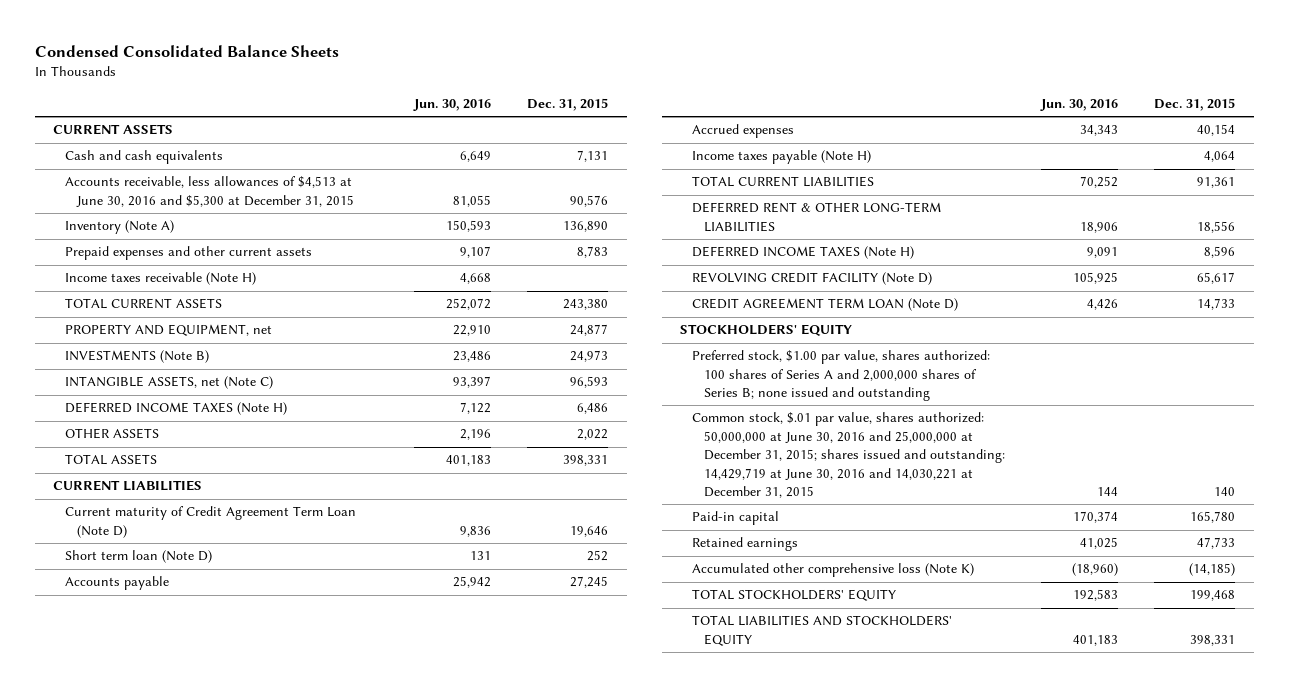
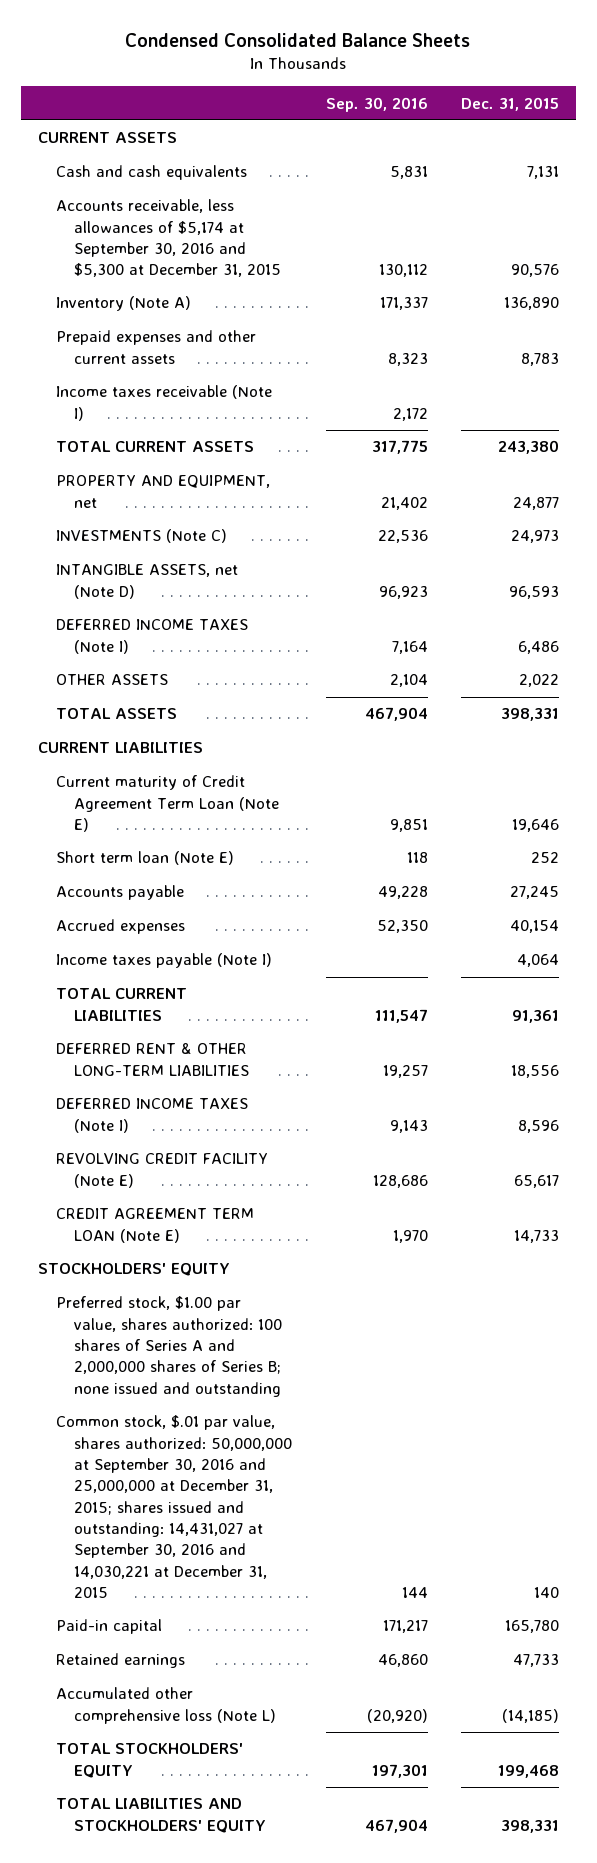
- | Jun. 30, 2016 | Dec. 31, 2015
+ | Sep. 30, 2016 | Dec. 31, 2015
- Accounts receivable, less allowances of $4,513 at June 30, 2016 and $5,300 at December 31, 2015 | 81,055 | 90,576
+ Accounts receivable, less allowances of $5,174 at September 30, 2016 and $5,300 at December 31, 2015 | 130,112 | 90,576
- Income taxes receivable (Note H) | 4,668 |
+ Income taxes receivable (Note I) | 2,172 |
- INVESTMENTS (Note B) | 23,486 | 24,973
- INTANGIBLE ASSETS, net (Note C) | 93,397 | 96,593
- DEFERRED INCOME TAXES (Note H) | 7,122 | 6,486
+ INVESTMENTS (Note C) | 22,536 | 24,973
+ INTANGIBLE ASSETS, net (Note D) | 96,923 | 96,593
+ DEFERRED INCOME TAXES (Note I) | 7,164 | 6,486
- Current maturity of Credit Agreement Term Loan (Note D) | 9,836 | 19,646
- Short term loan (Note D) | 131 | 252
+ Current maturity of Credit Agreement Term Loan (Note E) | 9,851 | 19,646
+ Short term loan (Note E) | 118 | 252
- Income taxes payable (Note H) | | 4,064
+ Income taxes payable (Note I) | | 4,064
- DEFERRED INCOME TAXES (Note H) | 9,091 | 8,596
- REVOLVING CREDIT FACILITY (Note D) | 105,925 | 65,617
- CREDIT AGREEMENT TERM LOAN (Note D) | 4,426 | 14,733
+ DEFERRED INCOME TAXES (Note I) | 9,143 | 8,596
+ REVOLVING CREDIT FACILITY (Note E) | 128,686 | 65,617
+ CREDIT AGREEMENT TERM LOAN (Note E) | 1,970 | 14,733
- Common stock, $.01 par value, shares authorized: 50,000,000 at June 30, 2016 and 25,000,000 at December 31, 2015; shares issued and outstanding: 14,429,719 at June 30, 2016 and 14,030,221 at December 31, 2015 | 144 | 140
+ Common stock, $.01 par value, shares authorized: 50,000,000 at September 30, 2016 and 25,000,000 at December 31, 2015; shares issued and outstanding: 14,431,027 at September 30, 2016 and 14,030,221 at December 31, 2015 | 144 | 140
- Accumulated other comprehensive loss (Note K) | (18,960) | (14,185)
+ Accumulated other comprehensive loss (Note L) | (20,920) | (14,185)

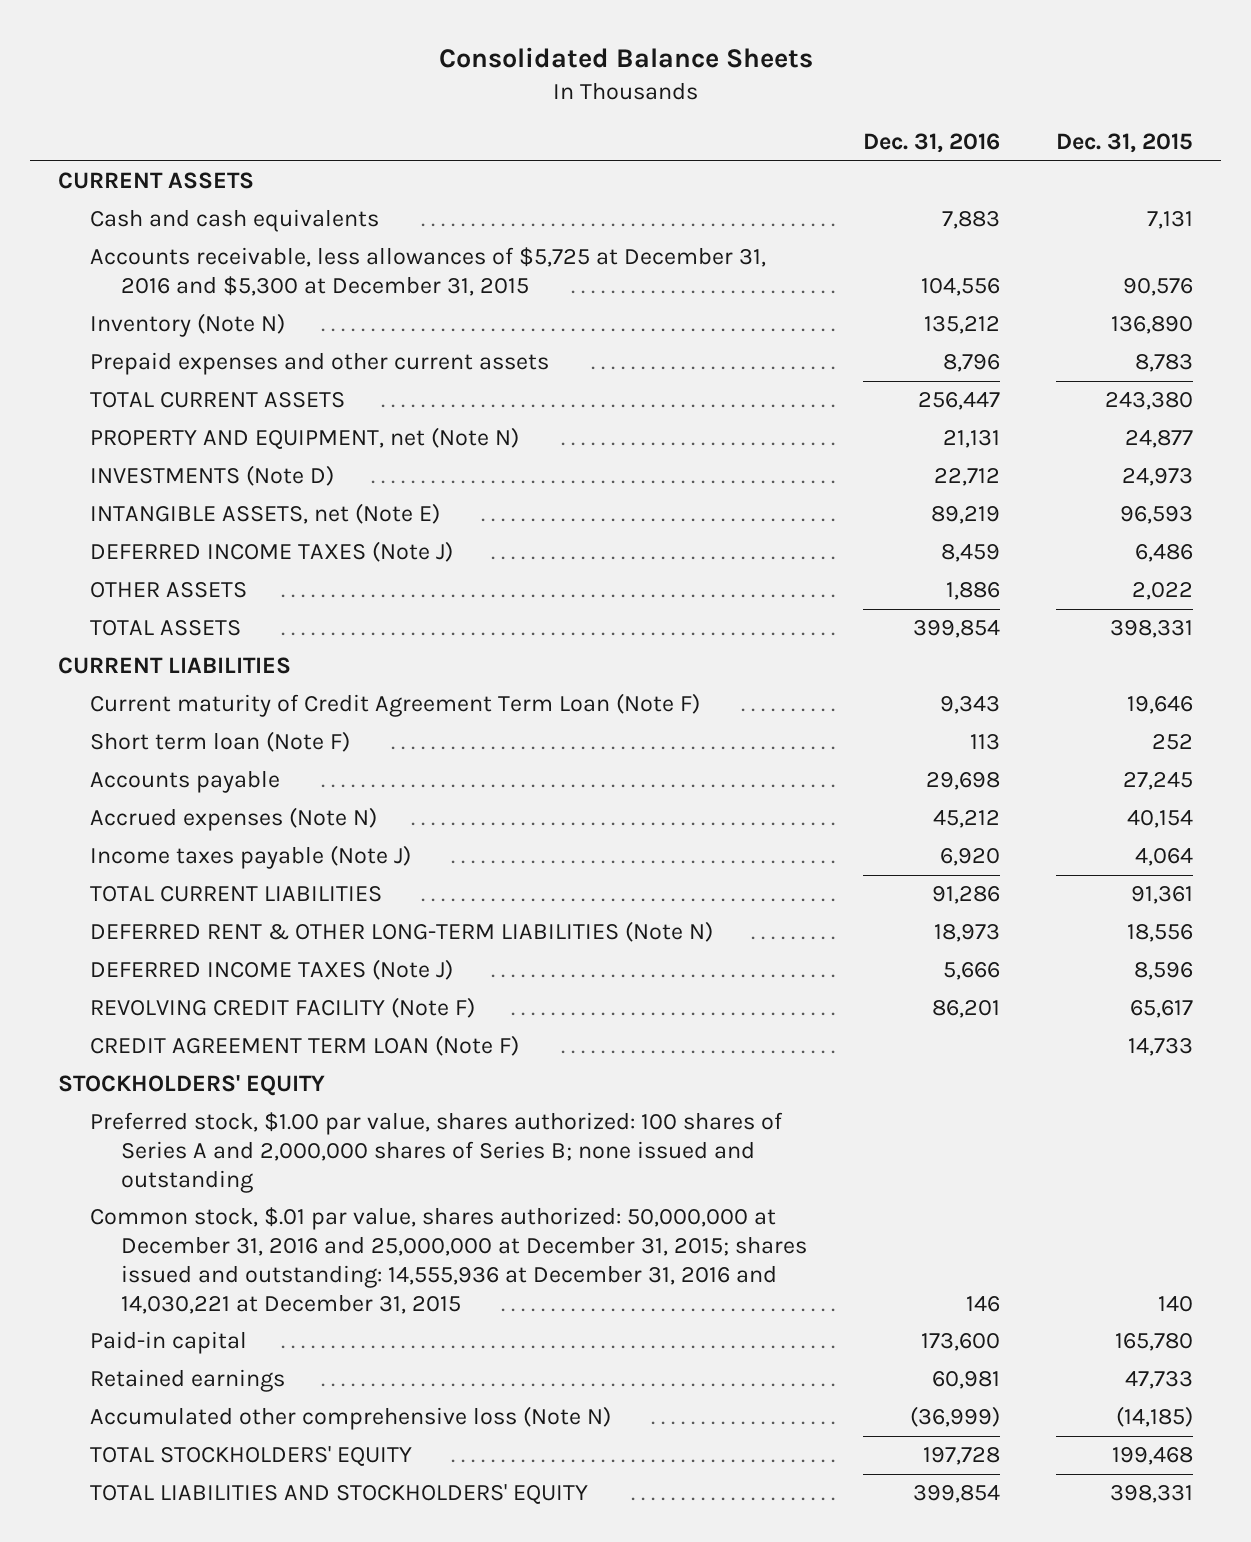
- Condensed Consolidated Balance Sheets
+ Consolidated Balance Sheets
- | Sep. 30, 2016 | Dec. 31, 2015
+ | Dec. 31, 2016 | Dec. 31, 2015
- Accounts receivable, less allowances of $5,174 at September 30, 2016 and $5,300 at December 31, 2015 | 130,112 | 90,576
- Inventory (Note A) | 171,337 | 136,890
+ Accounts receivable, less allowances of $5,725 at December 31, 2016 and $5,300 at December 31, 2015 | 104,556 | 90,576
+ Inventory (Note N) | 135,212 | 136,890
- Income taxes receivable (Note I) | 2,172 |
- PROPERTY AND EQUIPMENT, net | 21,402 | 24,877
- INVESTMENTS (Note C) | 22,536 | 24,973
- INTANGIBLE ASSETS, net (Note D) | 96,923 | 96,593
- DEFERRED INCOME TAXES (Note I) | 7,164 | 6,486
+ PROPERTY AND EQUIPMENT, net (Note N) | 21,131 | 24,877
+ INVESTMENTS (Note D) | 22,712 | 24,973
+ INTANGIBLE ASSETS, net (Note E) | 89,219 | 96,593
+ DEFERRED INCOME TAXES (Note J) | 8,459 | 6,486
- Current maturity of Credit Agreement Term Loan (Note E) | 9,851 | 19,646
- Short term loan (Note E) | 118 | 252
+ Current maturity of Credit Agreement Term Loan (Note F) | 9,343 | 19,646
+ Short term loan (Note F) | 113 | 252
- Accrued expenses | 52,350 | 40,154
- Income taxes payable (Note I) | | 4,064
+ Accrued expenses (Note N) | 45,212 | 40,154
+ Income taxes payable (Note J) | 6,920 | 4,064
- DEFERRED RENT & OTHER LONG-TERM LIABILITIES | 19,257 | 18,556
- DEFERRED INCOME TAXES (Note I) | 9,143 | 8,596
- REVOLVING CREDIT FACILITY (Note E) | 128,686 | 65,617
- CREDIT AGREEMENT TERM LOAN (Note E) | 1,970 | 14,733
+ DEFERRED RENT & OTHER LONG-TERM LIABILITIES (Note N) | 18,973 | 18,556
+ DEFERRED INCOME TAXES (Note J) | 5,666 | 8,596
+ REVOLVING CREDIT FACILITY (Note F) | 86,201 | 65,617
+ CREDIT AGREEMENT TERM LOAN (Note F) | | 14,733
- Common stock, $.01 par value, shares authorized: 50,000,000 at September 30, 2016 and 25,000,000 at December 31, 2015; shares issued and outstanding: 14,431,027 at September 30, 2016 and 14,030,221 at December 31, 2015 | 144 | 140
+ Common stock, $.01 par value, shares authorized: 50,000,000 at December 31, 2016 and 25,000,000 at December 31, 2015; shares issued and outstanding: 14,555,936 at December 31, 2016 and 14,030,221 at December 31, 2015 | 146 | 140
- Accumulated other comprehensive loss (Note L) | (20,920) | (14,185)
+ Accumulated other comprehensive loss (Note N) | (36,999) | (14,185)

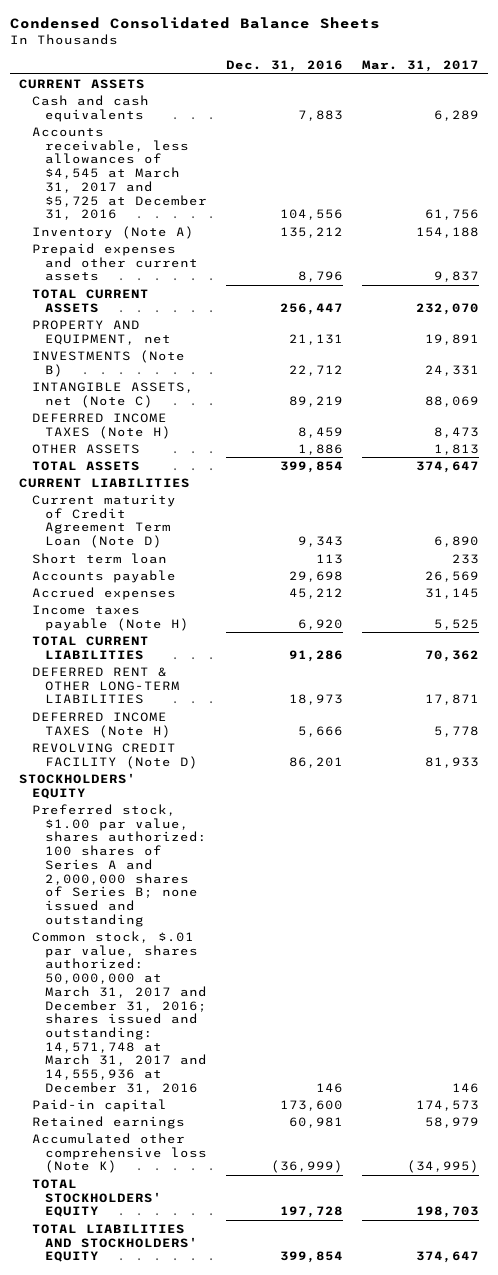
- Consolidated Balance Sheets
+ Condensed Consolidated Balance Sheets
- | Dec. 31, 2016 | Dec. 31, 2015
+ | Dec. 31, 2016 | Mar. 31, 2017
- Accounts receivable, less allowances of $5,725 at December 31, 2016 and $5,300 at December 31, 2015 | 104,556 | 90,576
- Inventory (Note N) | 135,212 | 136,890
+ Accounts receivable, less allowances of $4,545 at March 31, 2017 and $5,725 at December 31, 2016 | 104,556 | 61,756
+ Inventory (Note A) | 135,212 | 154,188
- PROPERTY AND EQUIPMENT, net (Note N) | 21,131 | 24,877
- INVESTMENTS (Note D) | 22,712 | 24,973
- INTANGIBLE ASSETS, net (Note E) | 89,219 | 96,593
- DEFERRED INCOME TAXES (Note J) | 8,459 | 6,486
+ PROPERTY AND EQUIPMENT, net | 21,131 | 19,891
+ INVESTMENTS (Note B) | 22,712 | 24,331
+ INTANGIBLE ASSETS, net (Note C) | 89,219 | 88,069
+ DEFERRED INCOME TAXES (Note H) | 8,459 | 8,473
- Current maturity of Credit Agreement Term Loan (Note F) | 9,343 | 19,646
- Short term loan (Note F) | 113 | 252
+ Current maturity of Credit Agreement Term Loan (Note D) | 9,343 | 6,890
+ Short term loan | 113 | 233
- Accrued expenses (Note N) | 45,212 | 40,154
- Income taxes payable (Note J) | 6,920 | 4,064
+ Accrued expenses | 45,212 | 31,145
+ Income taxes payable (Note H) | 6,920 | 5,525
- DEFERRED RENT & OTHER LONG-TERM LIABILITIES (Note N) | 18,973 | 18,556
- DEFERRED INCOME TAXES (Note J) | 5,666 | 8,596
- REVOLVING CREDIT FACILITY (Note F) | 86,201 | 65,617
- CREDIT AGREEMENT TERM LOAN (Note F) | | 14,733
+ DEFERRED RENT & OTHER LONG-TERM LIABILITIES | 18,973 | 17,871
+ DEFERRED INCOME TAXES (Note H) | 5,666 | 5,778
+ REVOLVING CREDIT FACILITY (Note D) | 86,201 | 81,933
- Common stock, $.01 par value, shares authorized: 50,000,000 at December 31, 2016 and 25,000,000 at December 31, 2015; shares issued and outstanding: 14,555,936 at December 31, 2016 and 14,030,221 at December 31, 2015 | 146 | 140
+ Common stock, $.01 par value, shares authorized: 50,000,000 at March 31, 2017 and December 31, 2016; shares issued and outstanding: 14,571,748 at March 31, 2017 and 14,555,936 at December 31, 2016 | 146 | 146
- Accumulated other comprehensive loss (Note N) | (36,999) | (14,185)
+ Accumulated other comprehensive loss (Note K) | (36,999) | (34,995)

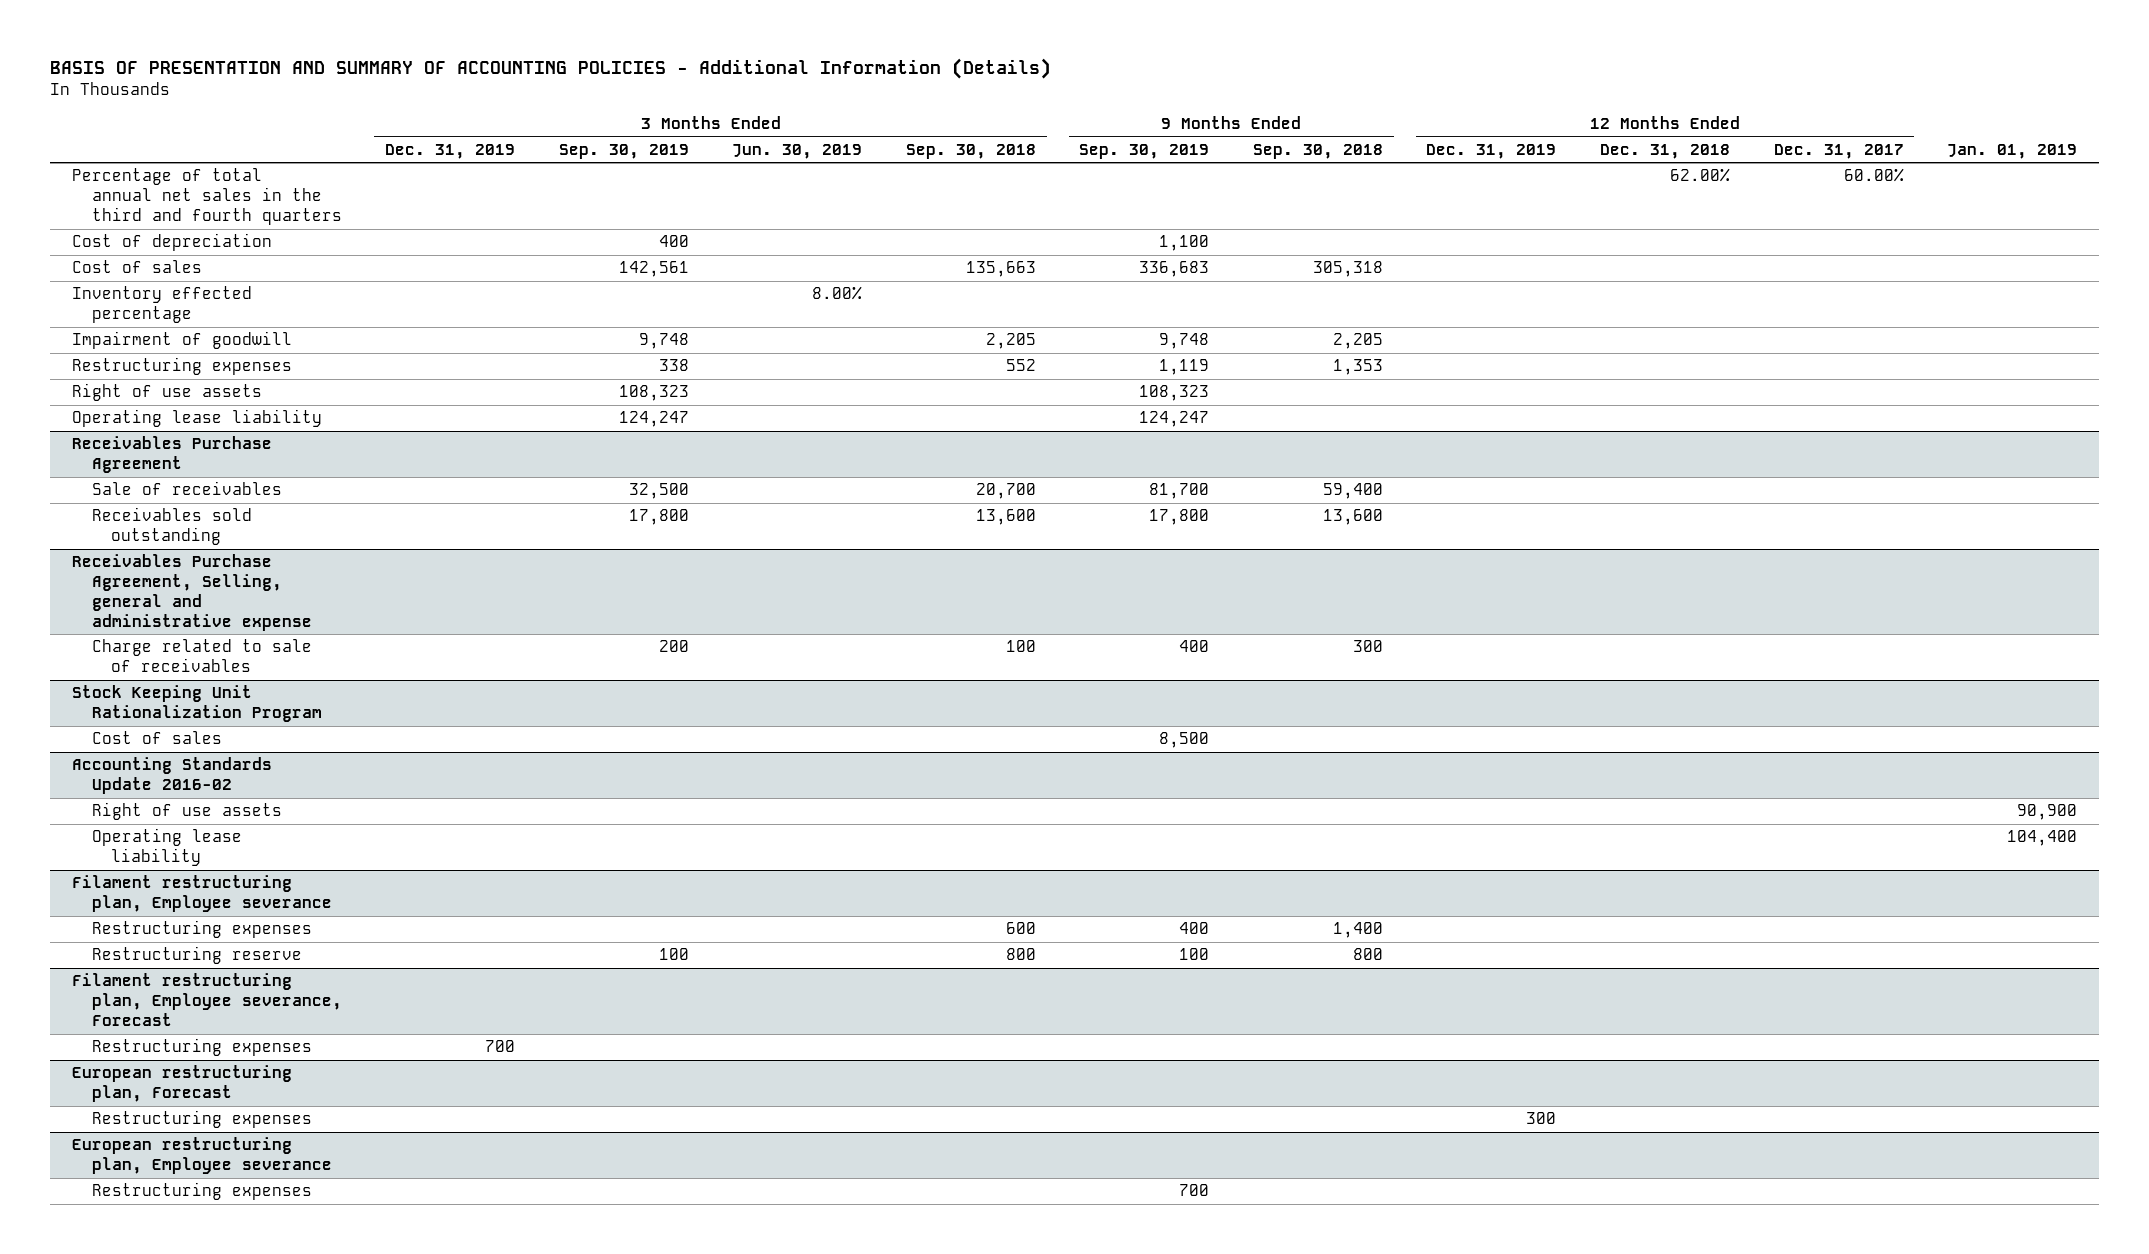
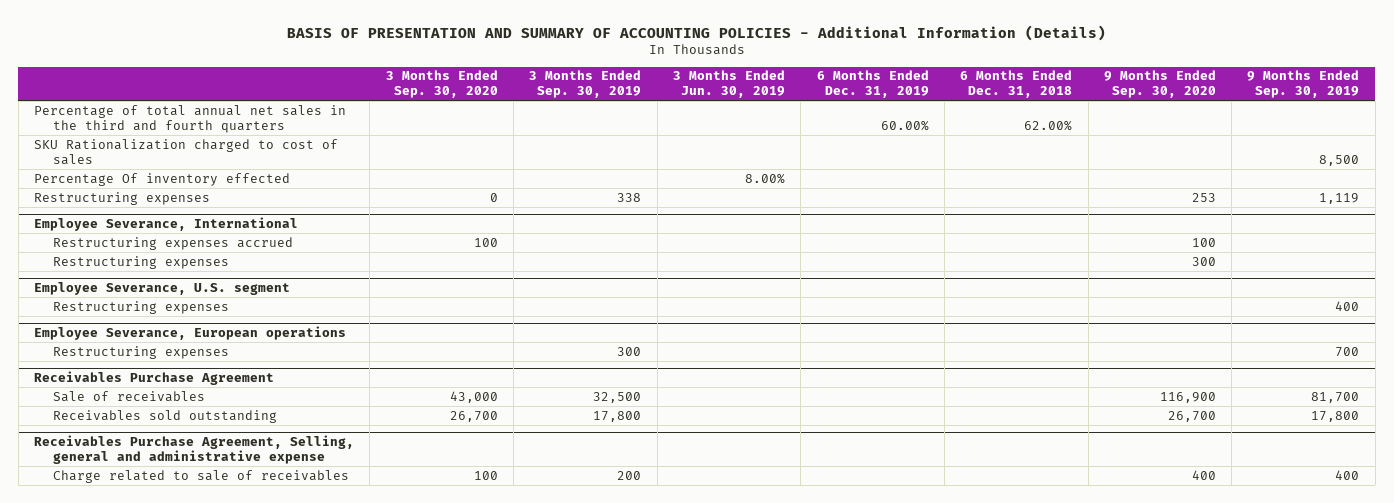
- | 3 Months Ended Dec. 31, 2019 | 3 Months Ended Sep. 30, 2019 | 3 Months Ended Jun. 30, 2019 | 3 Months Ended Sep. 30, 2018 | 9 Months Ended Sep. 30, 2019 | 9 Months Ended Sep. 30, 2018 | 12 Months Ended Dec. 31, 2019 | 12 Months Ended Dec. 31, 2018 | 12 Months Ended Dec. 31, 2017 | Jan. 01, 2019
+ | 3 Months Ended Sep. 30, 2020 | 3 Months Ended Sep. 30, 2019 | 3 Months Ended Jun. 30, 2019 | 6 Months Ended Dec. 31, 2019 | 6 Months Ended Dec. 31, 2018 | 9 Months Ended Sep. 30, 2020 | 9 Months Ended Sep. 30, 2019
- Cost of depreciation | | 400 | | | 1,100 | | | | |
- Cost of sales | | 142,561 | | 135,663 | 336,683 | 305,318 | | | |
- Inventory effected percentage | | | 8.00% | | | | | | |
- Impairment of goodwill | | 9,748 | | 2,205 | 9,748 | 2,205 | | | |
+ SKU Rationalization charged to cost of sales | | | | | | | 8,500
+ Percentage Of inventory effected | | | 8.00% | | | |
- Right of use assets | | 108,323 | | | 108,323 | | | | |
- Operating lease liability | | 124,247 | | | 124,247 | | | | |
+ Employee Severance, International
+ Restructuring expenses accrued | 100 | | | | | 100 |
+ Restructuring expenses | | | | | | 300 |
+ Employee Severance, U.S. segment
+ Restructuring expenses | | | | | | | 400
+ Employee Severance, European operations
+ Restructuring expenses | | 300 | | | | | 700
- Stock Keeping Unit Rationalization Program
- Cost of sales | | | | | 8,500 | | | | |
- Accounting Standards Update 2016-02
- Right of use assets | | | | | | | | | | 90,900
- Operating lease liability | | | | | | | | | | 104,400
- Filament restructuring plan, Employee severance
- Restructuring expenses | | | | 600 | 400 | 1,400 | | | |
- Restructuring reserve | | 100 | | 800 | 100 | 800 | | | |
- Filament restructuring plan, Employee severance, Forecast
- Restructuring expenses | 700 | | | | | | | | |
- European restructuring plan, Forecast
- Restructuring expenses | | | | | | | 300 | | |
- European restructuring plan, Employee severance
- Restructuring expenses | | | | | 700 | | | | |

